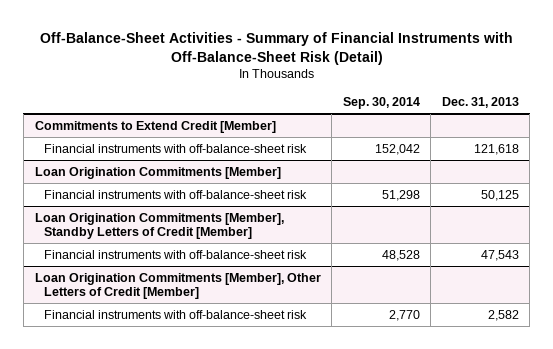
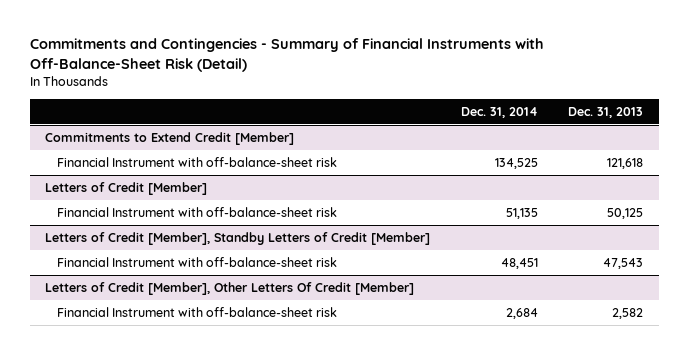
- Off-Balance-Sheet Activities - Summary of Financial Instruments with Off-Balance-Sheet Risk (Detail)
+ Commitments and Contingencies - Summary of Financial Instruments with Off-Balance-Sheet Risk (Detail)
- | Sep. 30, 2014 | Dec. 31, 2013
+ | Dec. 31, 2014 | Dec. 31, 2013
@ Commitments to Extend Credit [Member]
- Financial instruments with off-balance-sheet risk | 152,042 | 121,618
- Loan Origination Commitments [Member]
- Financial instruments with off-balance-sheet risk | 51,298 | 50,125
- Loan Origination Commitments [Member], Standby Letters of Credit [Member]
- Financial instruments with off-balance-sheet risk | 48,528 | 47,543
- Loan Origination Commitments [Member], Other Letters of Credit [Member]
- Financial instruments with off-balance-sheet risk | 2,770 | 2,582
@ Commitments to Extend Credit [Member]
+ Financial Instrument with off-balance-sheet risk | 134,525 | 121,618
+ Letters of Credit [Member]
+ Financial Instrument with off-balance-sheet risk | 51,135 | 50,125
+ Letters of Credit [Member], Standby Letters of Credit [Member]
+ Financial Instrument with off-balance-sheet risk | 48,451 | 47,543
+ Letters of Credit [Member], Other Letters Of Credit [Member]
+ Financial Instrument with off-balance-sheet risk | 2,684 | 2,582

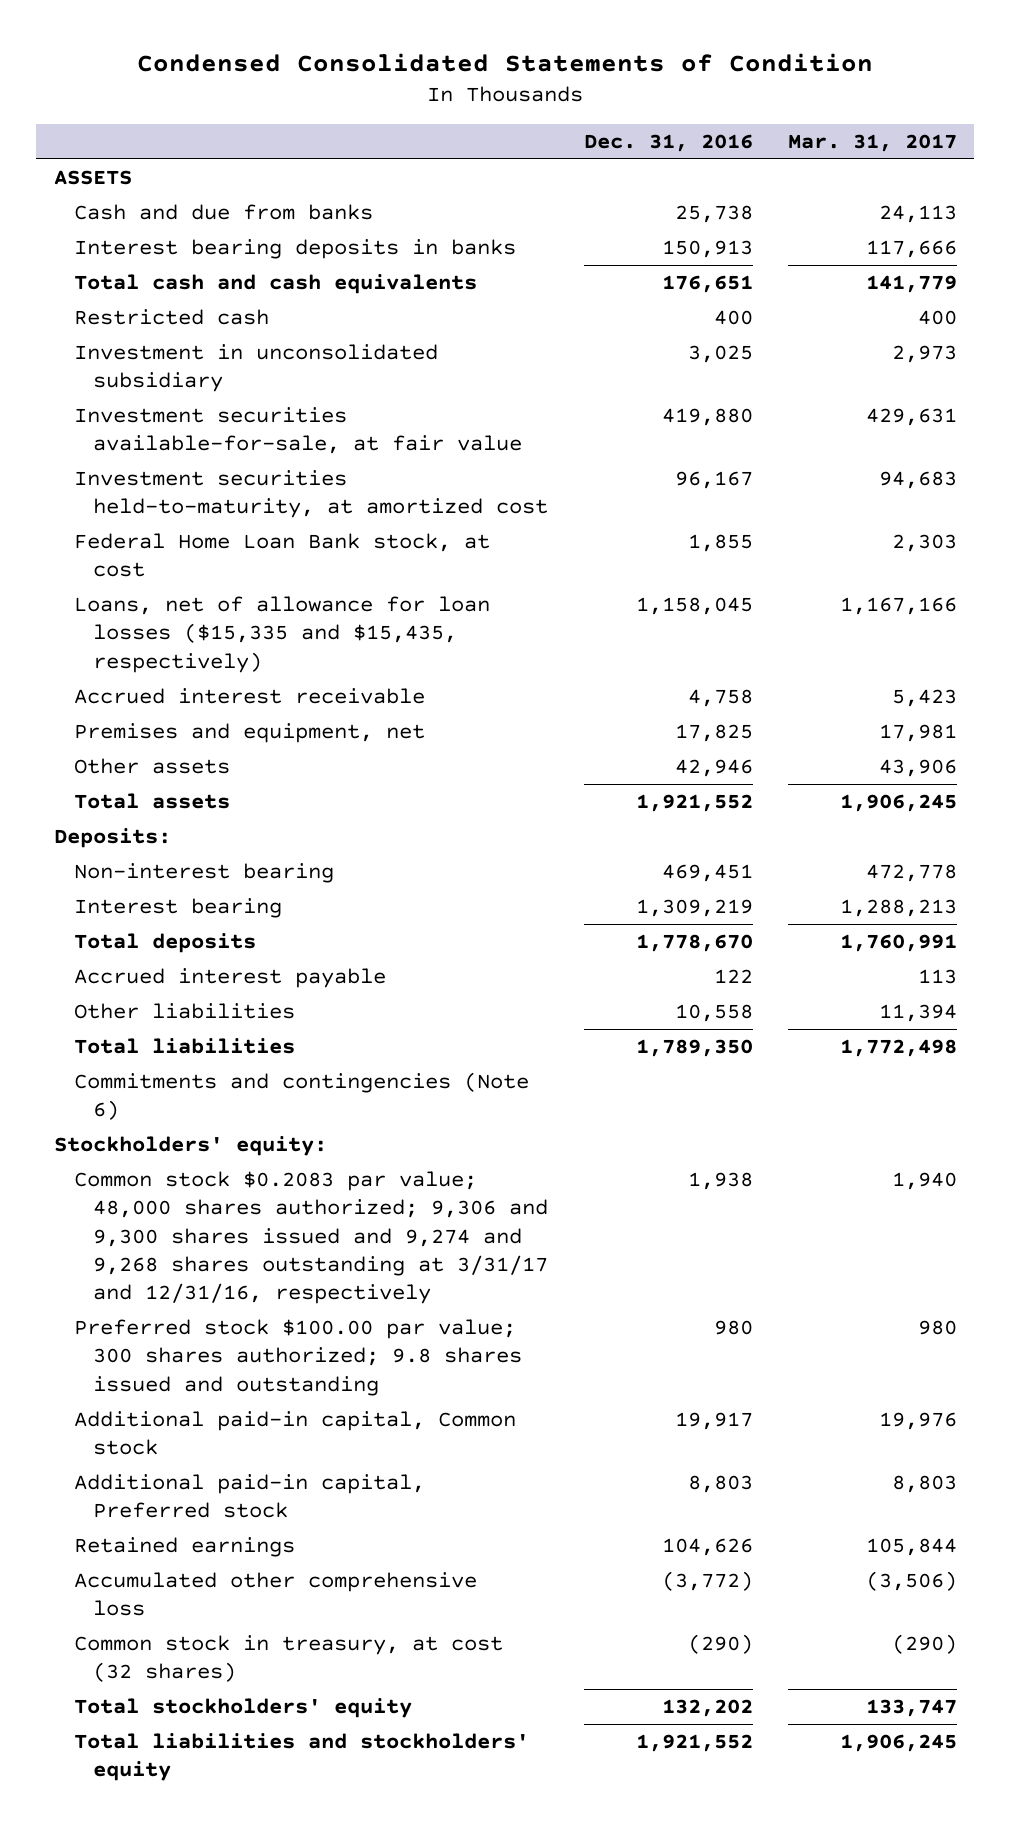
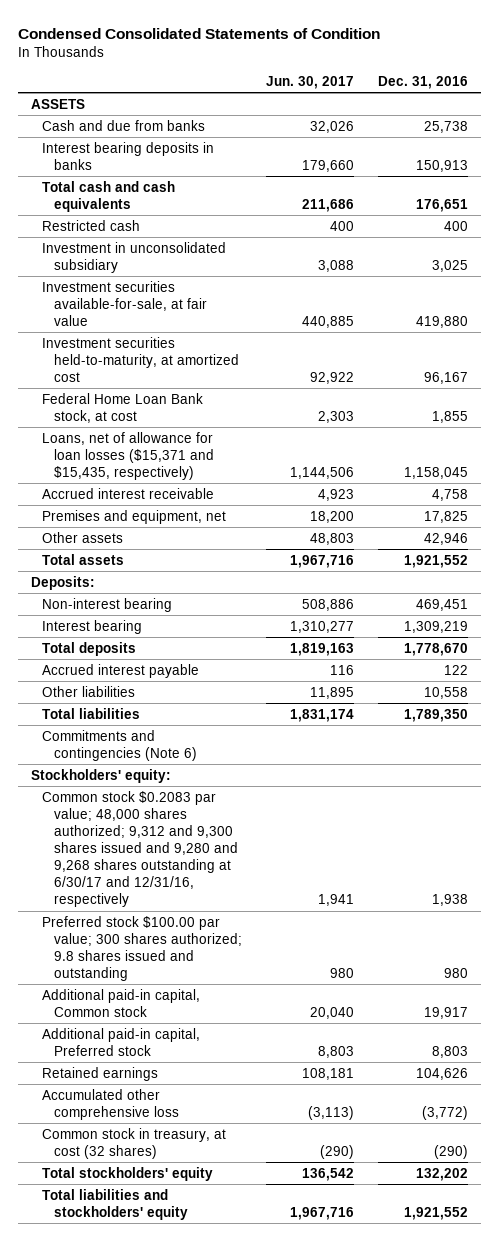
- | Dec. 31, 2016 | Mar. 31, 2017
+ | Jun. 30, 2017 | Dec. 31, 2016
- Loans, net of allowance for loan losses ($15,335 and $15,435, respectively) | 1,158,045 | 1,167,166
+ Loans, net of allowance for loan losses ($15,371 and $15,435, respectively) | 1,144,506 | 1,158,045
- Common stock $0.2083 par value; 48,000 shares authorized; 9,306 and 9,300 shares issued and 9,274 and 9,268 shares outstanding at 3/31/17 and 12/31/16, respectively | 1,938 | 1,940
+ Common stock $0.2083 par value; 48,000 shares authorized; 9,312 and 9,300 shares issued and 9,280 and 9,268 shares outstanding at 6/30/17 and 12/31/16, respectively | 1,941 | 1,938

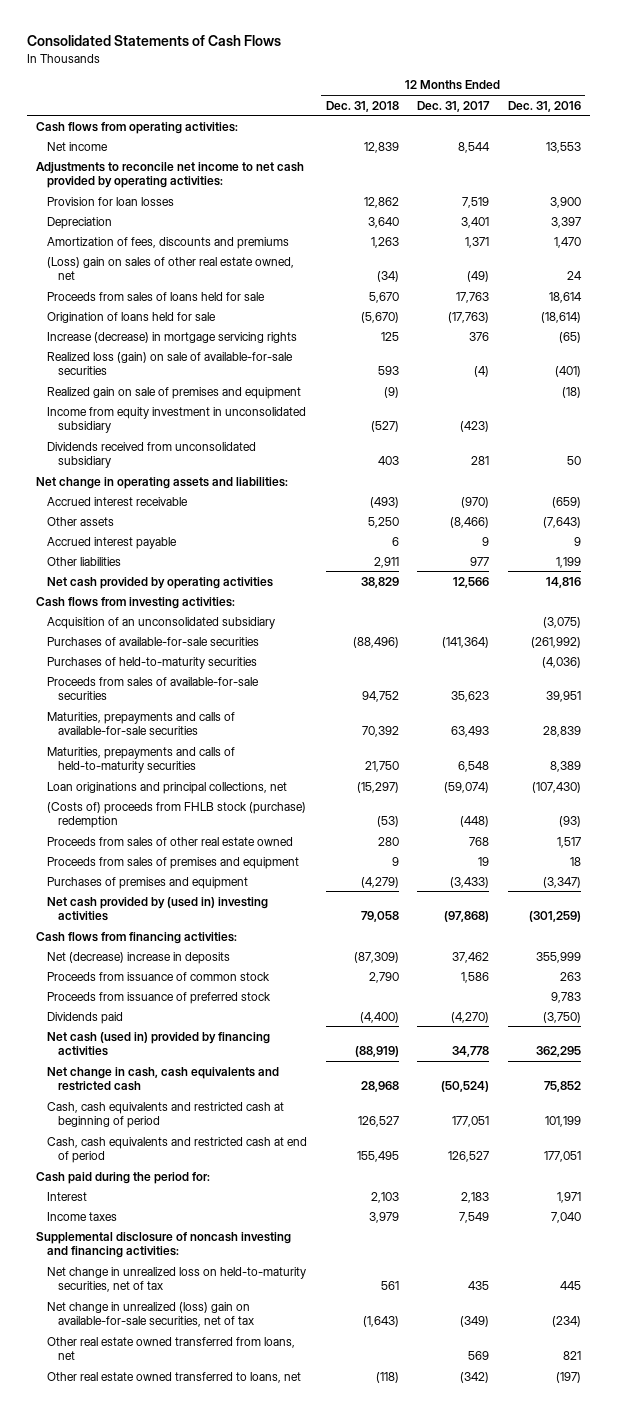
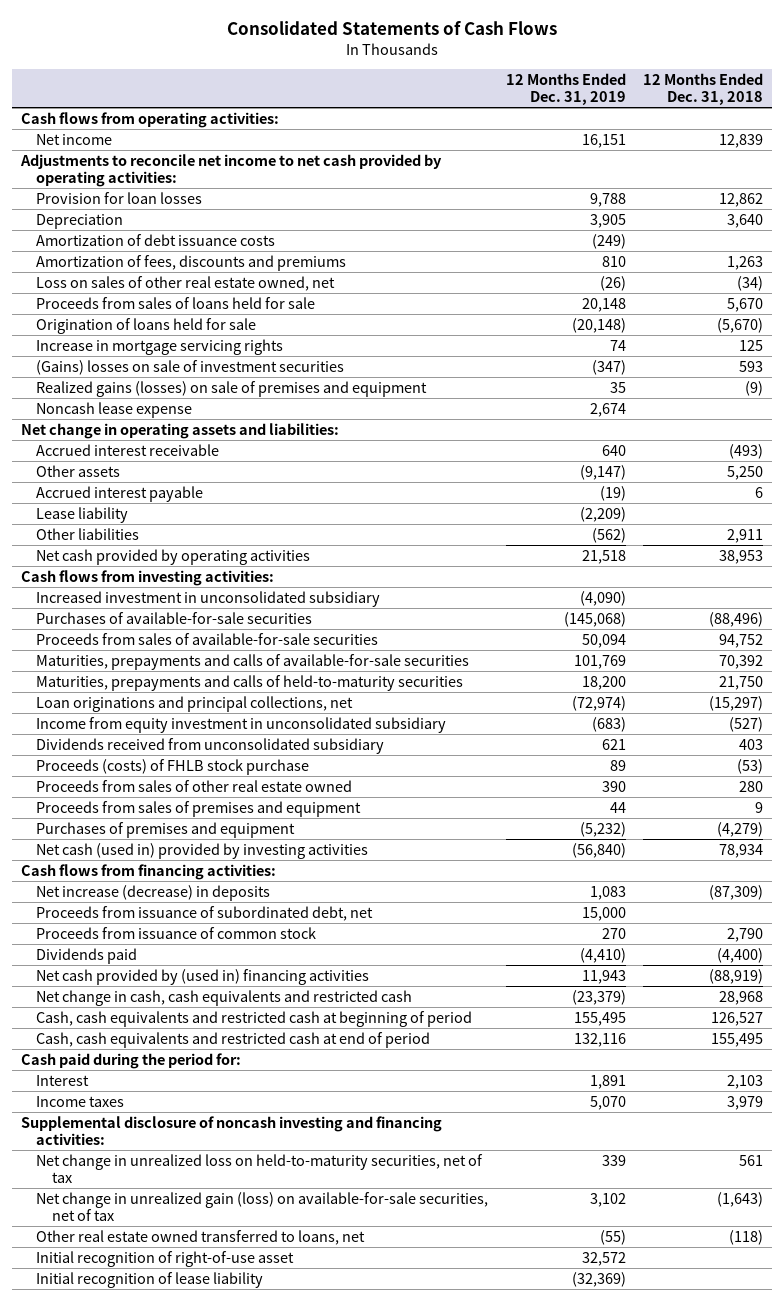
- | 12 Months Ended Dec. 31, 2018 | 12 Months Ended Dec. 31, 2017 | 12 Months Ended Dec. 31, 2016
+ | 12 Months Ended Dec. 31, 2019 | 12 Months Ended Dec. 31, 2018
+ Amortization of debt issuance costs | (249) |
- (Loss) gain on sales of other real estate owned, net | (34) | (49) | 24
+ Loss on sales of other real estate owned, net | (26) | (34)
- Increase (decrease) in mortgage servicing rights | 125 | 376 | (65)
- Realized loss (gain) on sale of available-for-sale securities | 593 | (4) | (401)
- Realized gain on sale of premises and equipment | (9) | | (18)
+ Increase in mortgage servicing rights | 74 | 125
+ (Gains) losses on sale of investment securities | (347) | 593
+ Realized gains (losses) on sale of premises and equipment | 35 | (9)
+ Noncash lease expense | 2,674 |
+ Lease liability | (2,209) |
- Net cash provided by operating activities | 38,829 | 12,566 | 14,816
+ Net cash provided by operating activities | 21,518 | 38,953
- Acquisition of an unconsolidated subsidiary | | | (3,075)
+ Increased investment in unconsolidated subsidiary | (4,090) |
- Purchases of held-to-maturity securities | | | (4,036)
- (Costs of) proceeds from FHLB stock (purchase) redemption | (53) | (448) | (93)
moved down: Income from equity investment in unconsolidated subsidiary | (683) | (527)
moved down: Dividends received from unconsolidated subsidiary | 621 | 403
+ Proceeds (costs) of FHLB stock purchase | 89 | (53)
- Net cash provided by (used in) investing activities | 79,058 | (97,868) | (301,259)
+ Net cash (used in) provided by investing activities | (56,840) | 78,934
- Net (decrease) increase in deposits | (87,309) | 37,462 | 355,999
+ Net increase (decrease) in deposits | 1,083 | (87,309)
+ Proceeds from issuance of subordinated debt, net | 15,000 |
- Proceeds from issuance of preferred stock | | | 9,783
- Net cash (used in) provided by financing activities | (88,919) | 34,778 | 362,295
+ Net cash provided by (used in) financing activities | 11,943 | (88,919)
- Net change in unrealized (loss) gain on available-for-sale securities, net of tax | (1,643) | (349) | (234)
- Other real estate owned transferred from loans, net | | 569 | 821
+ Net change in unrealized gain (loss) on available-for-sale securities, net of tax | 3,102 | (1,643)
+ Initial recognition of right-of-use asset | 32,572 |
+ Initial recognition of lease liability | (32,369) |

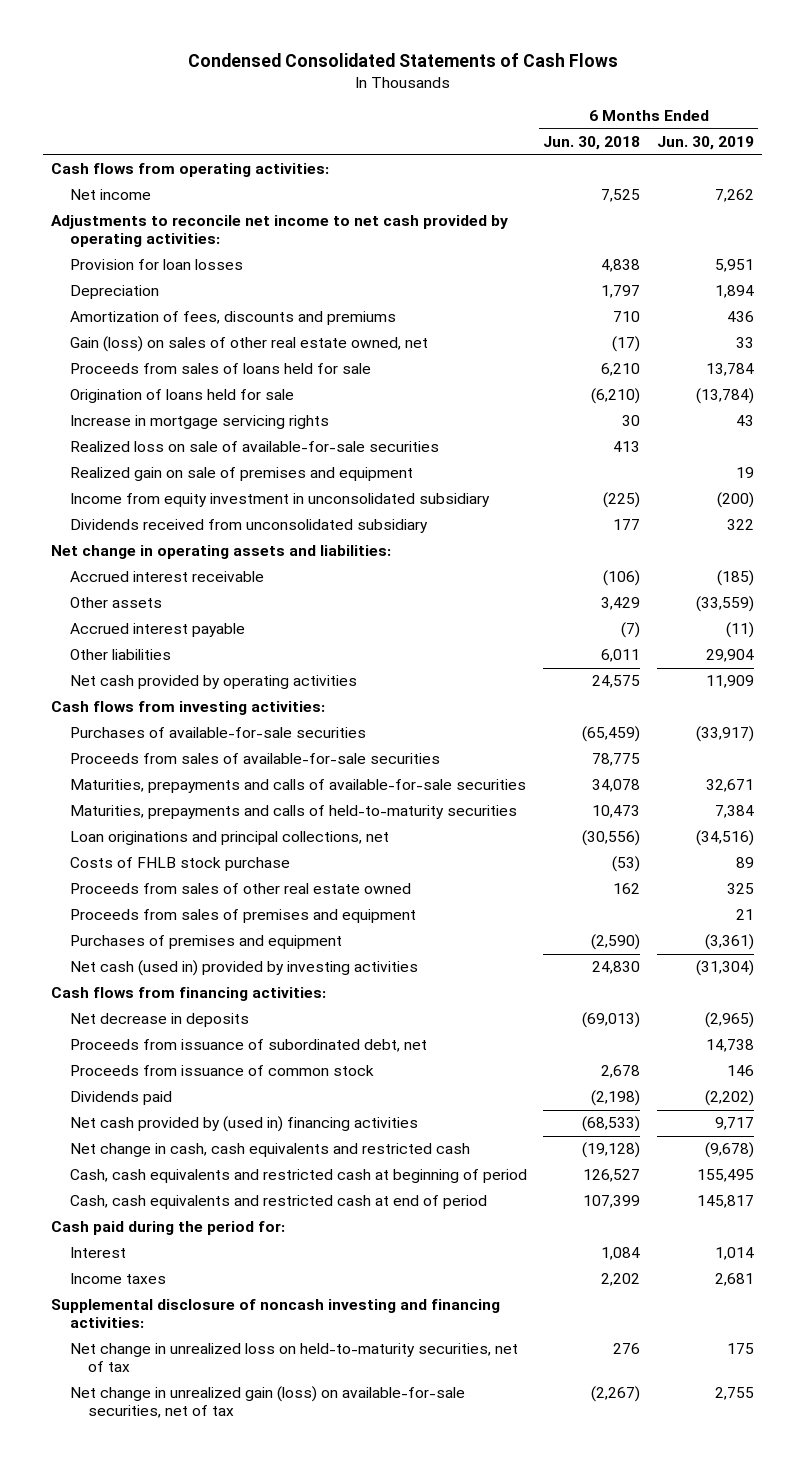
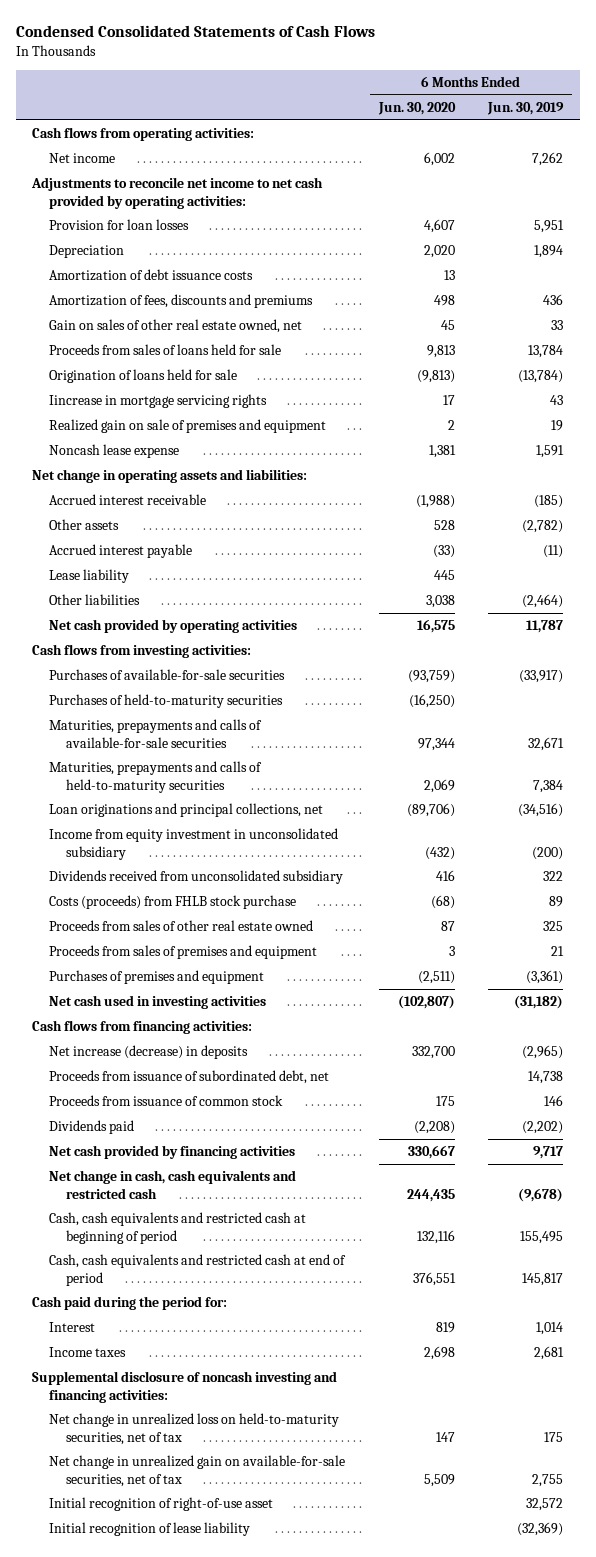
- | 6 Months Ended Jun. 30, 2018 | 6 Months Ended Jun. 30, 2019
+ | 6 Months Ended Jun. 30, 2020 | 6 Months Ended Jun. 30, 2019
+ Amortization of debt issuance costs | 13 |
- Gain (loss) on sales of other real estate owned, net | (17) | 33
+ Gain on sales of other real estate owned, net | 45 | 33
- Increase in mortgage servicing rights | 30 | 43
- Realized loss on sale of available-for-sale securities | 413 |
+ Iincrease in mortgage servicing rights | 17 | 43
+ Noncash lease expense | 1,381 | 1,591
- Other assets | 3,429 | (33,559)
+ Other assets | 528 | (2,782)
- Other liabilities | 6,011 | 29,904
- Net cash provided by operating activities | 24,575 | 11,909
+ Lease liability | 445 |
+ Other liabilities | 3,038 | (2,464)
+ Net cash provided by operating activities | 16,575 | 11,787
- Proceeds from sales of available-for-sale securities | 78,775 |
+ Purchases of held-to-maturity securities | (16,250) |
- Costs of FHLB stock purchase | (53) | 89
moved down: Income from equity investment in unconsolidated subsidiary | (432) | (200)
moved down: Dividends received from unconsolidated subsidiary | 416 | 322
+ Costs (proceeds) from FHLB stock purchase | (68) | 89
- Net cash (used in) provided by investing activities | 24,830 | (31,304)
+ Net cash used in investing activities | (102,807) | (31,182)
- Net decrease in deposits | (69,013) | (2,965)
+ Net increase (decrease) in deposits | 332,700 | (2,965)
- Net cash provided by (used in) financing activities | (68,533) | 9,717
+ Net cash provided by financing activities | 330,667 | 9,717
- Net change in unrealized gain (loss) on available-for-sale securities, net of tax | (2,267) | 2,755
+ Net change in unrealized gain on available-for-sale securities, net of tax | 5,509 | 2,755
+ Initial recognition of right-of-use asset | | 32,572
+ Initial recognition of lease liability | | (32,369)

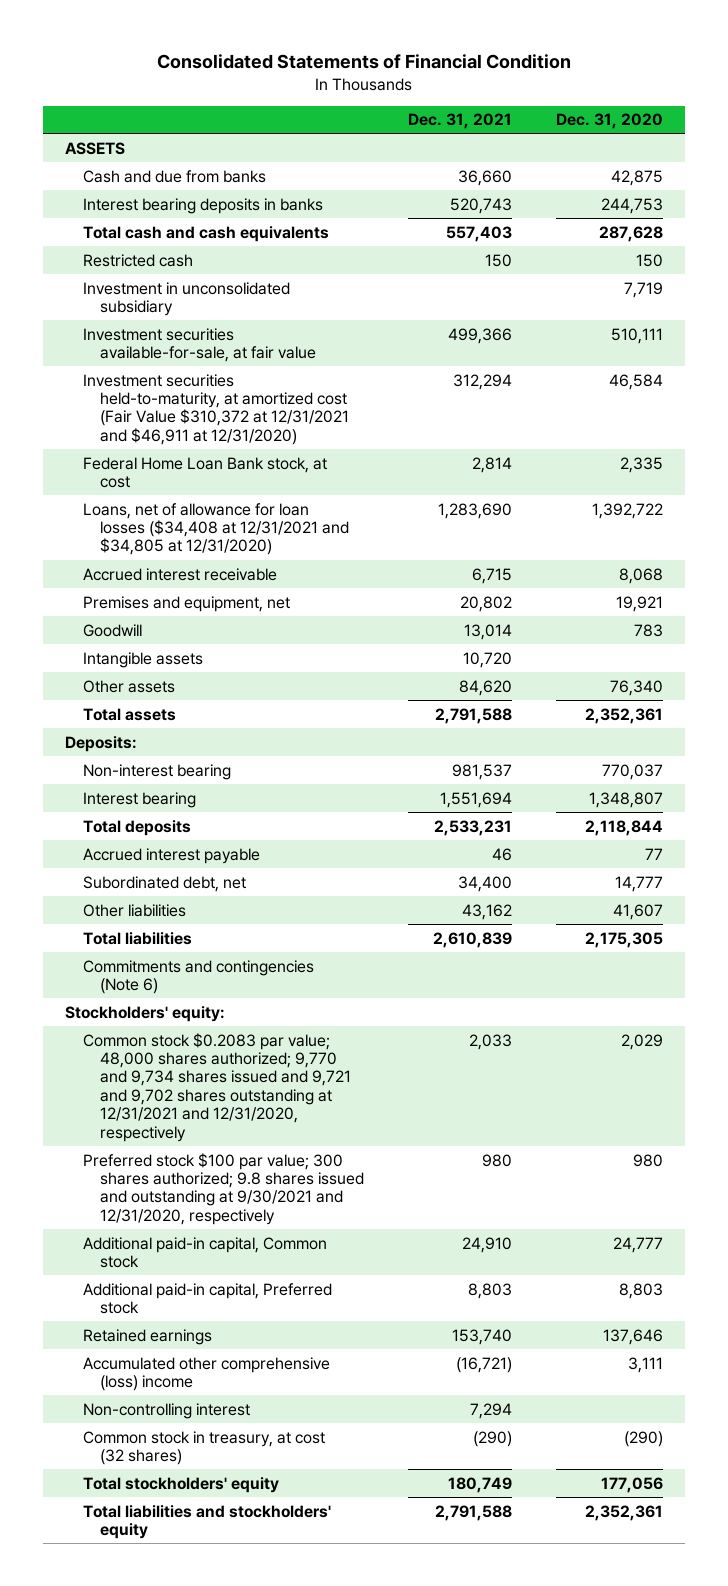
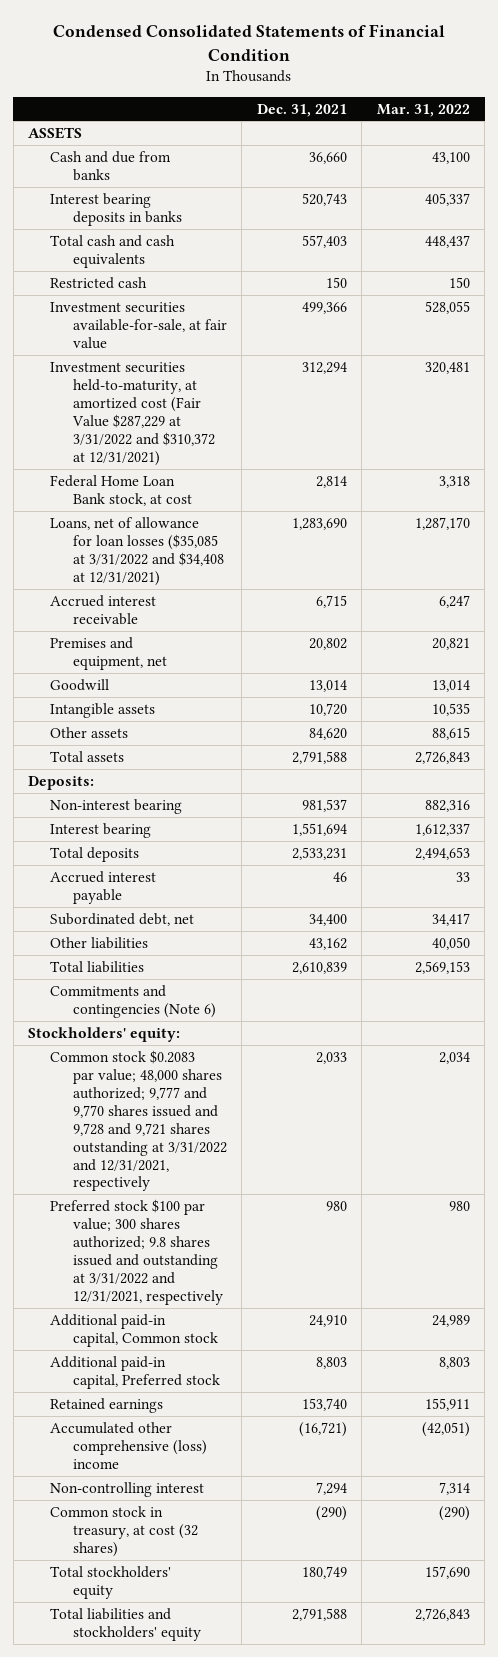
- Consolidated Statements of Financial Condition
+ Condensed Consolidated Statements of Financial Condition
- | Dec. 31, 2021 | Dec. 31, 2020
+ | Dec. 31, 2021 | Mar. 31, 2022
- Investment in unconsolidated subsidiary | | 7,719
- Investment securities held-to-maturity, at amortized cost (Fair Value $310,372 at 12/31/2021 and $46,911 at 12/31/2020) | 312,294 | 46,584
+ Investment securities held-to-maturity, at amortized cost (Fair Value $287,229 at 3/31/2022 and $310,372 at 12/31/2021) | 312,294 | 320,481
- Loans, net of allowance for loan losses ($34,408 at 12/31/2021 and $34,805 at 12/31/2020) | 1,283,690 | 1,392,722
+ Loans, net of allowance for loan losses ($35,085 at 3/31/2022 and $34,408 at 12/31/2021) | 1,283,690 | 1,287,170
- Common stock $0.2083 par value; 48,000 shares authorized; 9,770 and 9,734 shares issued and 9,721 and 9,702 shares outstanding at 12/31/2021 and 12/31/2020, respectively | 2,033 | 2,029
- Preferred stock $100 par value; 300 shares authorized; 9.8 shares issued and outstanding at 9/30/2021 and 12/31/2020, respectively | 980 | 980
+ Common stock $0.2083 par value; 48,000 shares authorized; 9,777 and 9,770 shares issued and 9,728 and 9,721 shares outstanding at 3/31/2022 and 12/31/2021, respectively | 2,033 | 2,034
+ Preferred stock $100 par value; 300 shares authorized; 9.8 shares issued and outstanding at 3/31/2022 and 12/31/2021, respectively | 980 | 980

